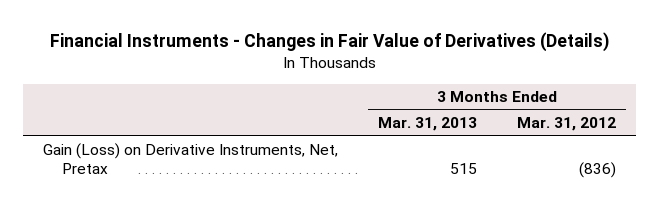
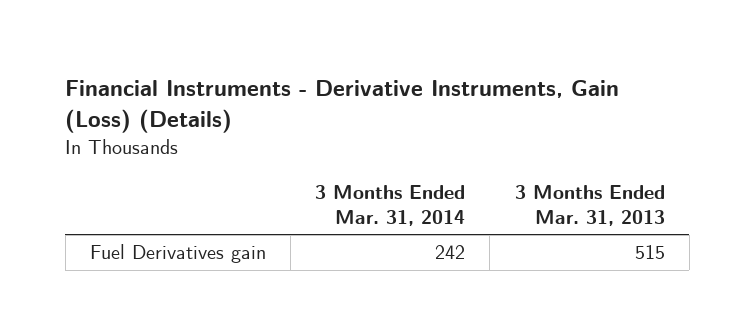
- Financial Instruments - Changes in Fair Value of Derivatives (Details)
+ Financial Instruments - Derivative Instruments, Gain (Loss) (Details)
- | 3 Months Ended Mar. 31, 2013 | 3 Months Ended Mar. 31, 2012
+ | 3 Months Ended Mar. 31, 2014 | 3 Months Ended Mar. 31, 2013
- Gain (Loss) on Derivative Instruments, Net, Pretax | 515 | (836)
+ Fuel Derivatives gain | 242 | 515

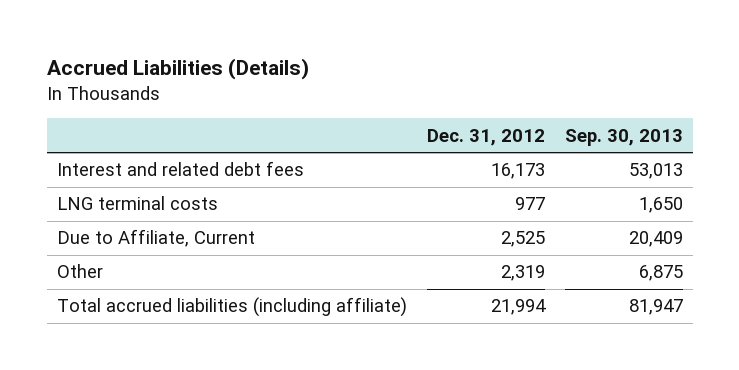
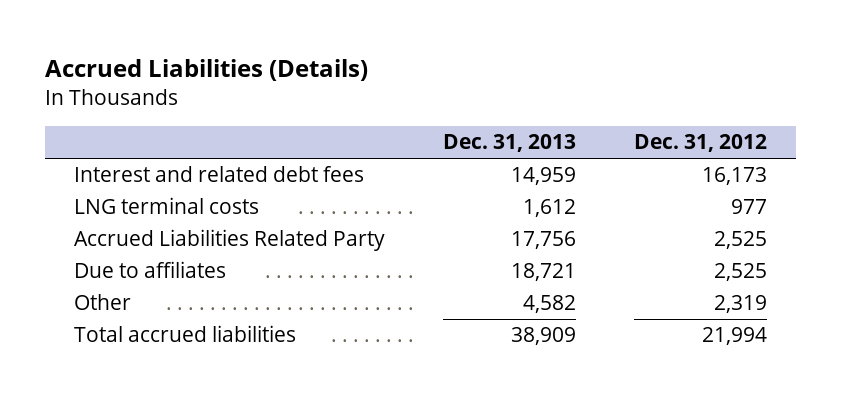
- | Dec. 31, 2012 | Sep. 30, 2013
+ | Dec. 31, 2013 | Dec. 31, 2012
- Due to Affiliate, Current | 2,525 | 20,409
+ Accrued Liabilities Related Party | 17,756 | 2,525
+ Due to affiliates | 18,721 | 2,525
- Total accrued liabilities (including affiliate) | 21,994 | 81,947
+ Total accrued liabilities | 38,909 | 21,994

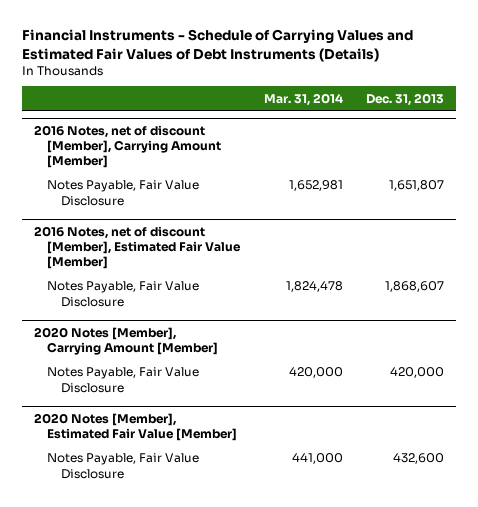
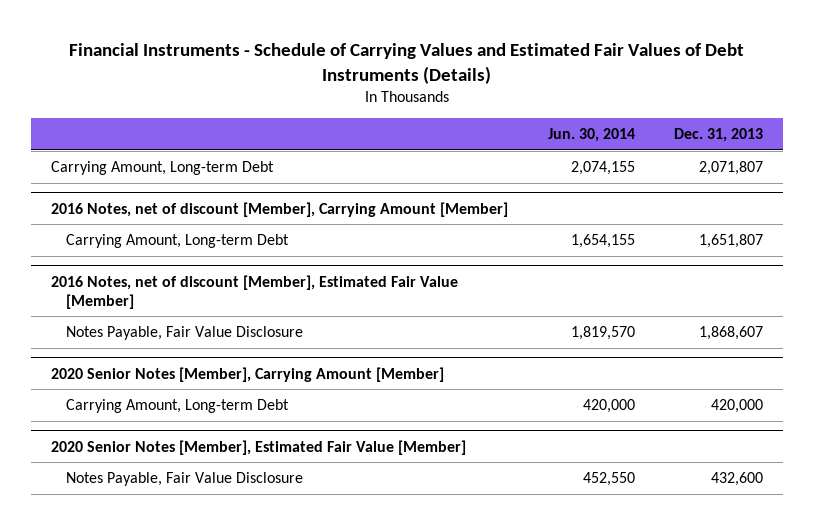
- | Mar. 31, 2014 | Dec. 31, 2013
+ | Jun. 30, 2014 | Dec. 31, 2013
+ Carrying Amount, Long-term Debt | 2,074,155 | 2,071,807
@ 2016 Notes, net of discount [Member], Carrying Amount [Member]
- Notes Payable, Fair Value Disclosure | 1,652,981 | 1,651,807
+ Carrying Amount, Long-term Debt | 1,654,155 | 1,651,807
- 2020 Notes [Member], Carrying Amount [Member]
- Notes Payable, Fair Value Disclosure | 420,000 | 420,000
- 2020 Notes [Member], Estimated Fair Value [Member]
+ 2020 Senior Notes [Member], Carrying Amount [Member]
+ Carrying Amount, Long-term Debt | 420,000 | 420,000
+ 2020 Senior Notes [Member], Estimated Fair Value [Member]

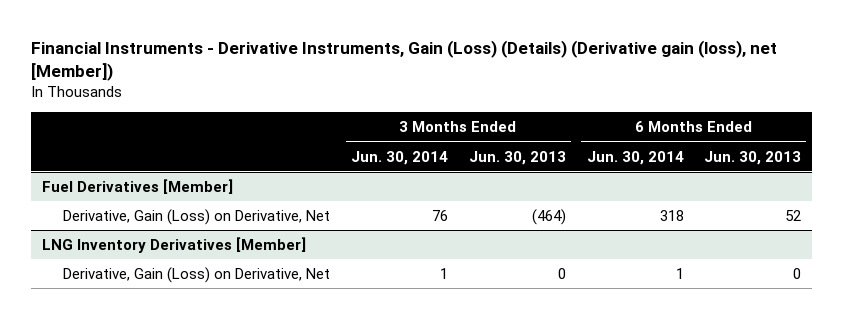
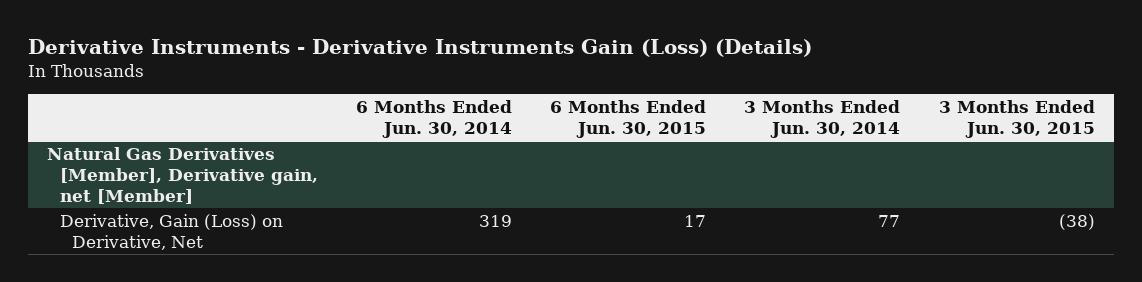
- Financial Instruments - Derivative Instruments, Gain (Loss) (Details) (Derivative gain (loss), net [Member])
+ Derivative Instruments - Derivative Instruments Gain (Loss) (Details)
- | 3 Months Ended Jun. 30, 2014 | 3 Months Ended Jun. 30, 2013 | 6 Months Ended Jun. 30, 2014 | 6 Months Ended Jun. 30, 2013
+ | 6 Months Ended Jun. 30, 2014 | 6 Months Ended Jun. 30, 2015 | 3 Months Ended Jun. 30, 2014 | 3 Months Ended Jun. 30, 2015
- Fuel Derivatives [Member]
- Derivative, Gain (Loss) on Derivative, Net | 76 | (464) | 318 | 52
- LNG Inventory Derivatives [Member]
- Derivative, Gain (Loss) on Derivative, Net | 1 | 0 | 1 | 0
+ Natural Gas Derivatives [Member], Derivative gain, net [Member]
+ Derivative, Gain (Loss) on Derivative, Net | 319 | 17 | 77 | (38)

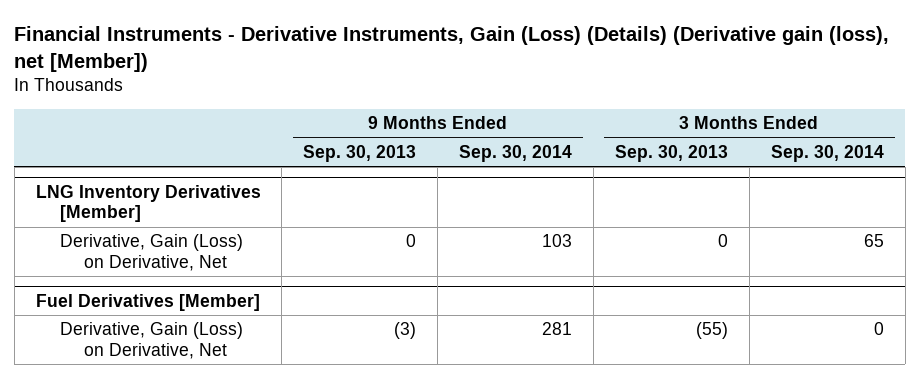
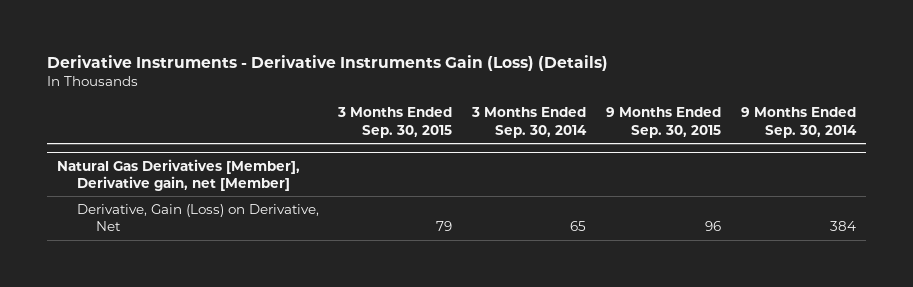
- Financial Instruments - Derivative Instruments, Gain (Loss) (Details) (Derivative gain (loss), net [Member])
+ Derivative Instruments - Derivative Instruments Gain (Loss) (Details)
- | 9 Months Ended Sep. 30, 2013 | 9 Months Ended Sep. 30, 2014 | 3 Months Ended Sep. 30, 2013 | 3 Months Ended Sep. 30, 2014
+ | 3 Months Ended Sep. 30, 2015 | 3 Months Ended Sep. 30, 2014 | 9 Months Ended Sep. 30, 2015 | 9 Months Ended Sep. 30, 2014
- LNG Inventory Derivatives [Member]
- Derivative, Gain (Loss) on Derivative, Net | 0 | 103 | 0 | 65
- Fuel Derivatives [Member]
- Derivative, Gain (Loss) on Derivative, Net | (3) | 281 | (55) | 0
+ Natural Gas Derivatives [Member], Derivative gain, net [Member]
+ Derivative, Gain (Loss) on Derivative, Net | 79 | 65 | 96 | 384

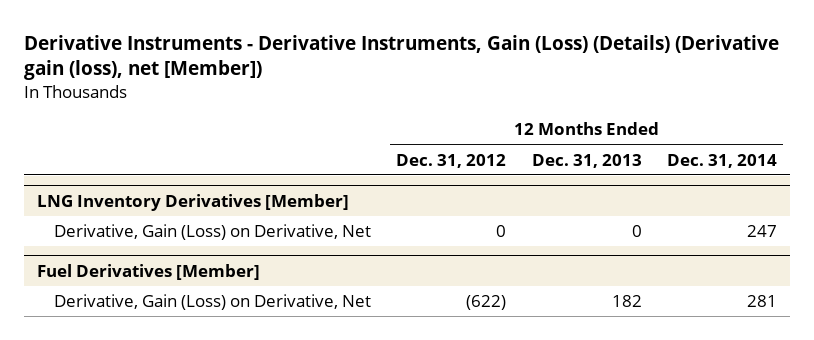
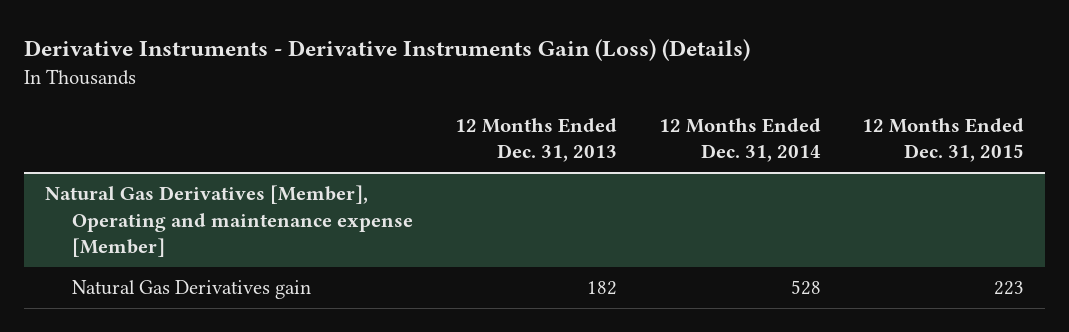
- Derivative Instruments - Derivative Instruments, Gain (Loss) (Details) (Derivative gain (loss), net [Member])
+ Derivative Instruments - Derivative Instruments Gain (Loss) (Details)
- | 12 Months Ended Dec. 31, 2012 | 12 Months Ended Dec. 31, 2013 | 12 Months Ended Dec. 31, 2014
+ | 12 Months Ended Dec. 31, 2013 | 12 Months Ended Dec. 31, 2014 | 12 Months Ended Dec. 31, 2015
- LNG Inventory Derivatives [Member]
- Derivative, Gain (Loss) on Derivative, Net | 0 | 0 | 247
- Fuel Derivatives [Member]
- Derivative, Gain (Loss) on Derivative, Net | (622) | 182 | 281
+ Natural Gas Derivatives [Member], Operating and maintenance expense [Member]
+ Natural Gas Derivatives gain | 182 | 528 | 223

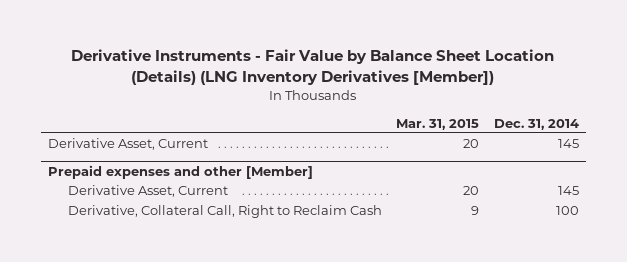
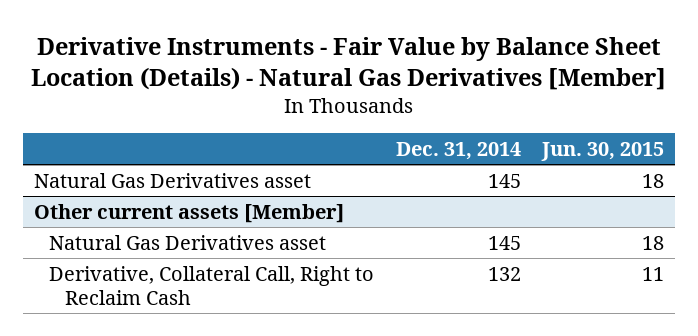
- Derivative Instruments - Fair Value by Balance Sheet Location (Details) (LNG Inventory Derivatives [Member])
+ Derivative Instruments - Fair Value by Balance Sheet Location (Details) - Natural Gas Derivatives [Member]
- | Mar. 31, 2015 | Dec. 31, 2014
+ | Dec. 31, 2014 | Jun. 30, 2015
- Derivative Asset, Current | 20 | 145
- Prepaid expenses and other [Member]
- Derivative Asset, Current | 20 | 145
- Derivative, Collateral Call, Right to Reclaim Cash | 9 | 100
+ Natural Gas Derivatives asset | 145 | 18
+ Other current assets [Member]
+ Natural Gas Derivatives asset | 145 | 18
+ Derivative, Collateral Call, Right to Reclaim Cash | 132 | 11

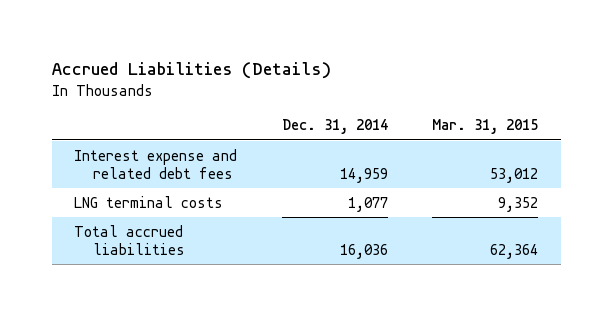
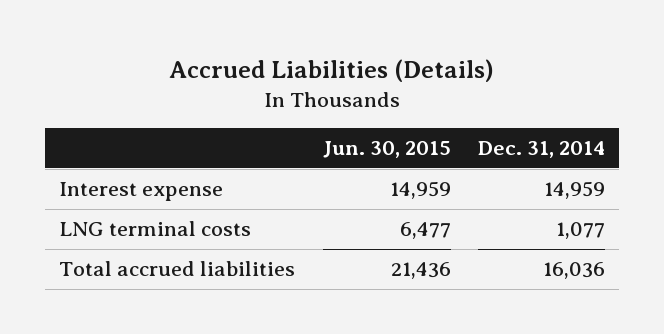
- | Dec. 31, 2014 | Mar. 31, 2015
+ | Jun. 30, 2015 | Dec. 31, 2014
- Interest expense and related debt fees | 14,959 | 53,012
+ Interest expense | 14,959 | 14,959

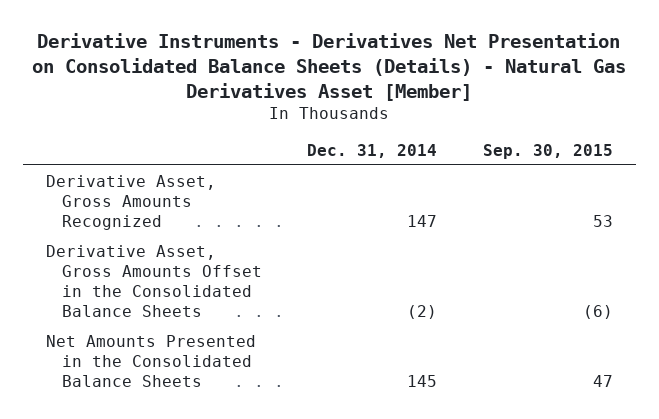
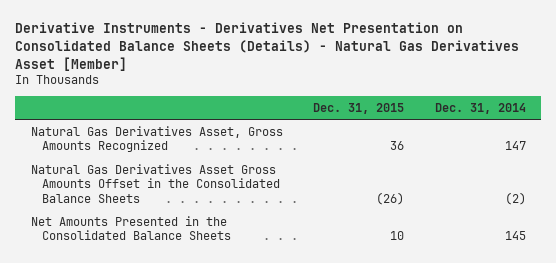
- | Dec. 31, 2014 | Sep. 30, 2015
+ | Dec. 31, 2015 | Dec. 31, 2014
- Derivative Asset, Gross Amounts Recognized | 147 | 53
- Derivative Asset, Gross Amounts Offset in the Consolidated Balance Sheets | (2) | (6)
+ Natural Gas Derivatives Asset, Gross Amounts Recognized | 36 | 147
+ Natural Gas Derivatives Asset Gross Amounts Offset in the Consolidated Balance Sheets | (26) | (2)

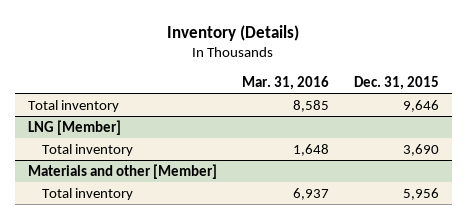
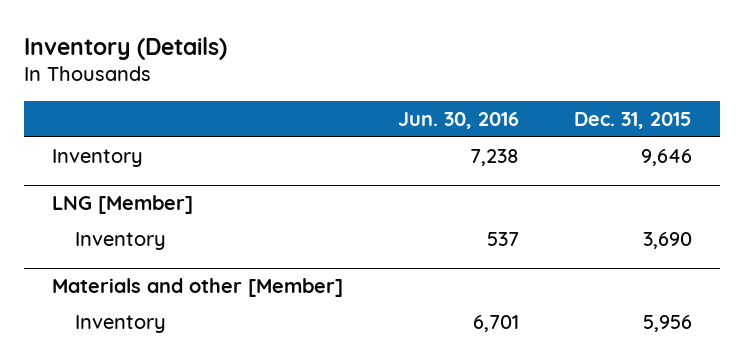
- | Mar. 31, 2016 | Dec. 31, 2015
+ | Jun. 30, 2016 | Dec. 31, 2015
- Total inventory | 8,585 | 9,646
+ Inventory | 7,238 | 9,646
@ LNG [Member]
- Total inventory | 1,648 | 3,690
+ Inventory | 537 | 3,690
@ Materials and other [Member]
- Total inventory | 6,937 | 5,956
+ Inventory | 6,701 | 5,956

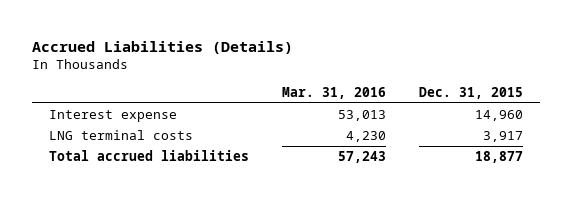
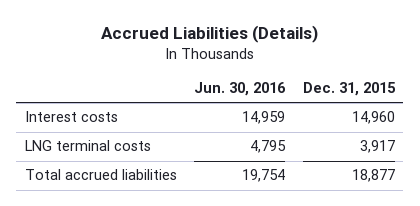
- | Mar. 31, 2016 | Dec. 31, 2015
+ | Jun. 30, 2016 | Dec. 31, 2015
- Interest expense | 53,013 | 14,960
+ Interest costs | 14,959 | 14,960

